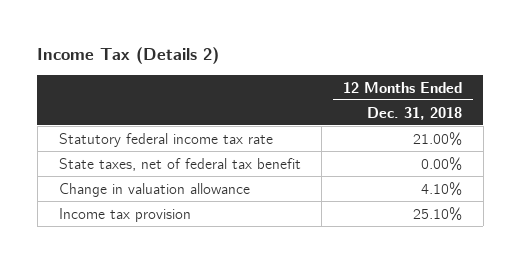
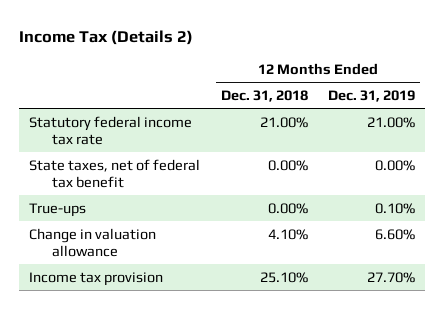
- | 12 Months Ended Dec. 31, 2018
+ | 12 Months Ended Dec. 31, 2018 | 12 Months Ended Dec. 31, 2019
+ True-ups | 0.00% | 0.10%

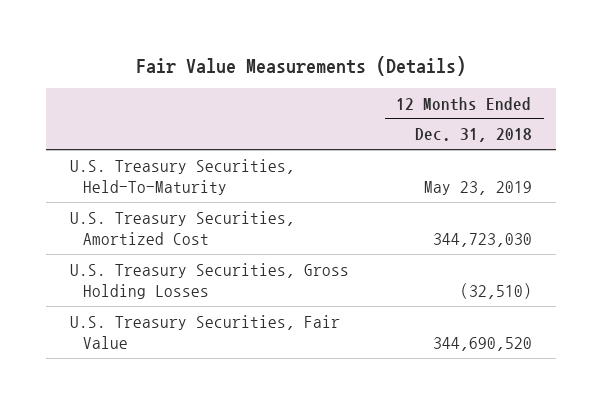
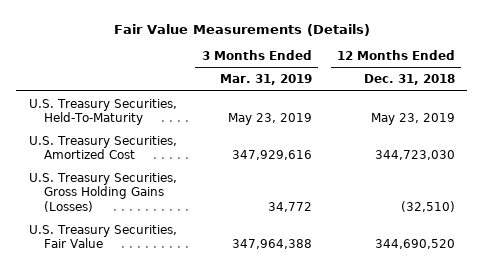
- | 12 Months Ended Dec. 31, 2018
+ | 3 Months Ended Mar. 31, 2019 | 12 Months Ended Dec. 31, 2018
- U.S. Treasury Securities, Gross Holding Losses | (32,510)
+ U.S. Treasury Securities, Gross Holding Gains (Losses) | 34,772 | (32,510)

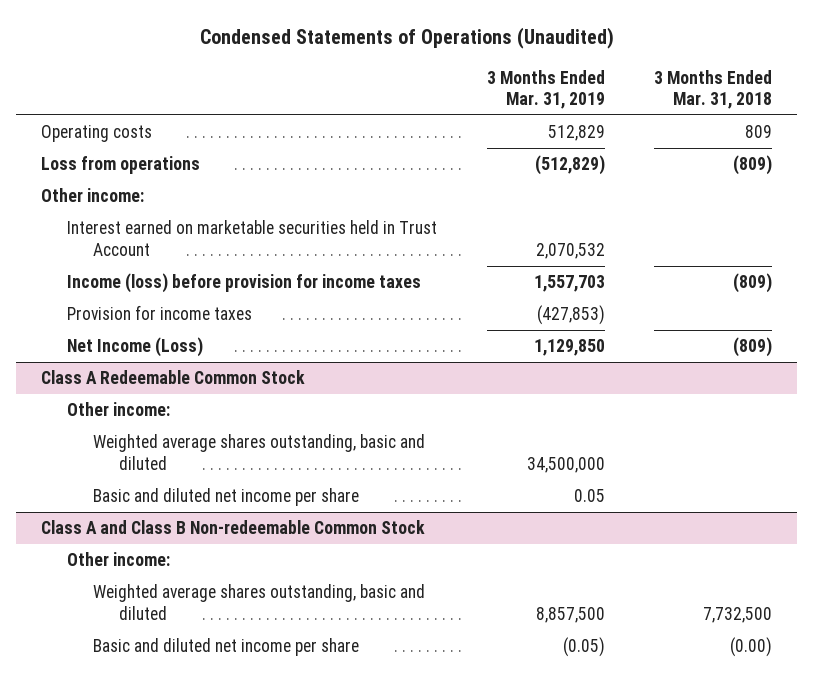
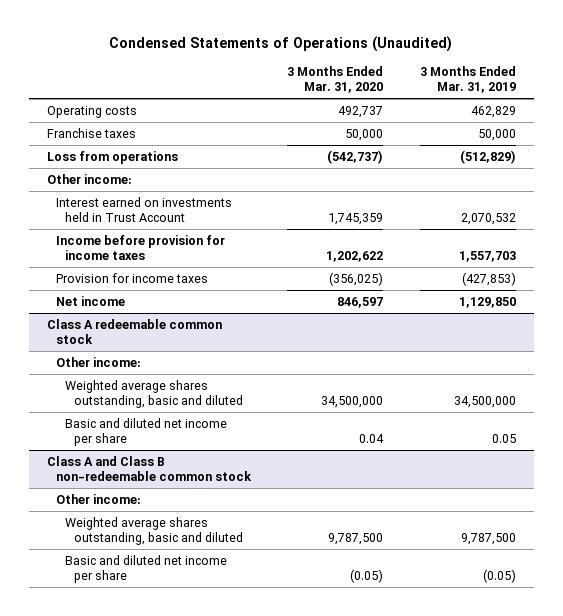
- | 3 Months Ended Mar. 31, 2019 | 3 Months Ended Mar. 31, 2018
+ | 3 Months Ended Mar. 31, 2020 | 3 Months Ended Mar. 31, 2019
- Operating costs | 512,829 | 809
+ Operating costs | 492,737 | 462,829
+ Franchise taxes | 50,000 | 50,000
- Interest earned on marketable securities held in Trust Account | 2,070,532 |
- Income (loss) before provision for income taxes | 1,557,703 | (809)
+ Interest earned on investments held in Trust Account | 1,745,359 | 2,070,532
+ Income before provision for income taxes | 1,202,622 | 1,557,703
- Net Income (Loss) | 1,129,850 | (809)
- Class A Redeemable Common Stock
+ Net income | 846,597 | 1,129,850
+ Class A redeemable common stock
- Class A and Class B Non-redeemable Common Stock
+ Class A and Class B non-redeemable common stock
- Weighted average shares outstanding, basic and diluted | 8,857,500 | 7,732,500
+ Weighted average shares outstanding, basic and diluted | 9,787,500 | 9,787,500

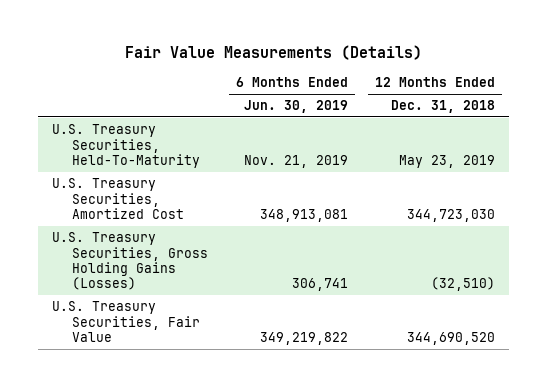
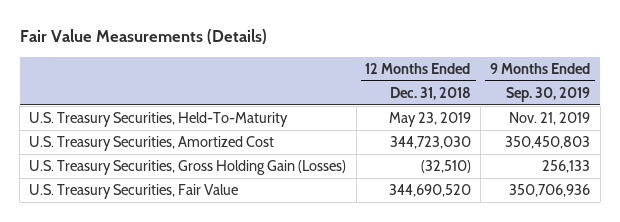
- | 6 Months Ended Jun. 30, 2019 | 12 Months Ended Dec. 31, 2018
+ | 12 Months Ended Dec. 31, 2018 | 9 Months Ended Sep. 30, 2019
- U.S. Treasury Securities, Gross Holding Gains (Losses) | 306,741 | (32,510)
+ U.S. Treasury Securities, Gross Holding Gain (Losses) | (32,510) | 256,133

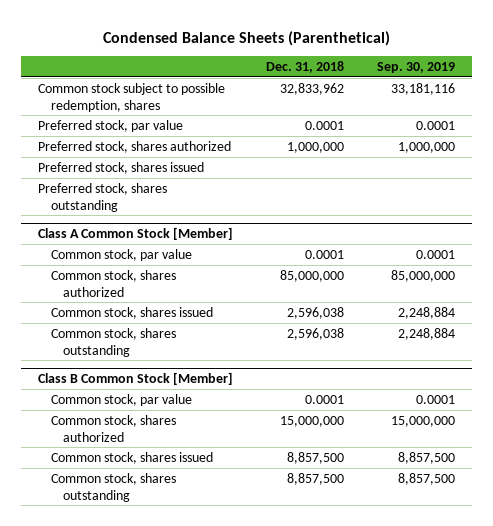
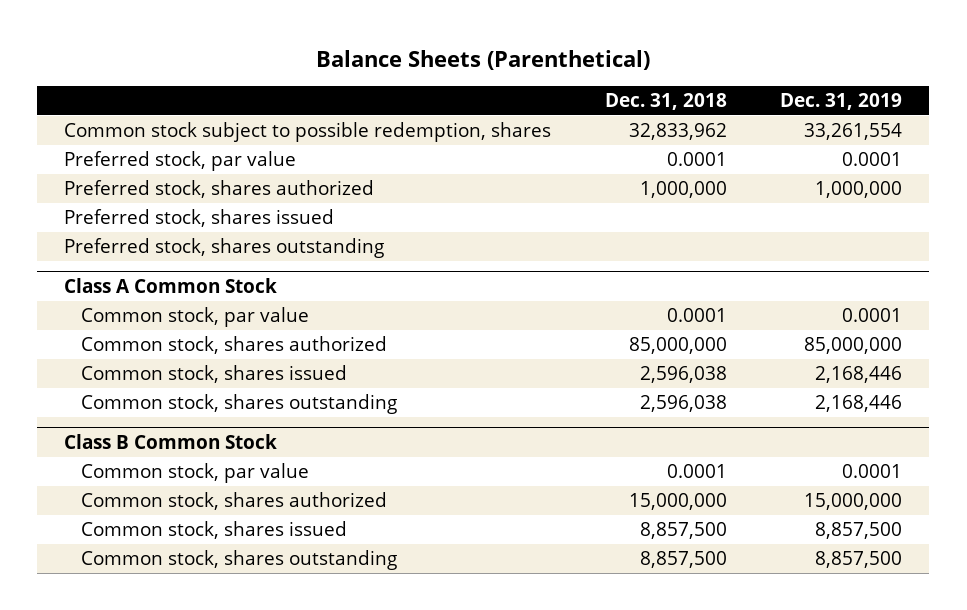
- Condensed Balance Sheets (Parenthetical)
+ Balance Sheets (Parenthetical)
- | Dec. 31, 2018 | Sep. 30, 2019
+ | Dec. 31, 2018 | Dec. 31, 2019
- Class A Common Stock [Member]
+ Class A Common Stock
- Class B Common Stock [Member]
+ Class B Common Stock

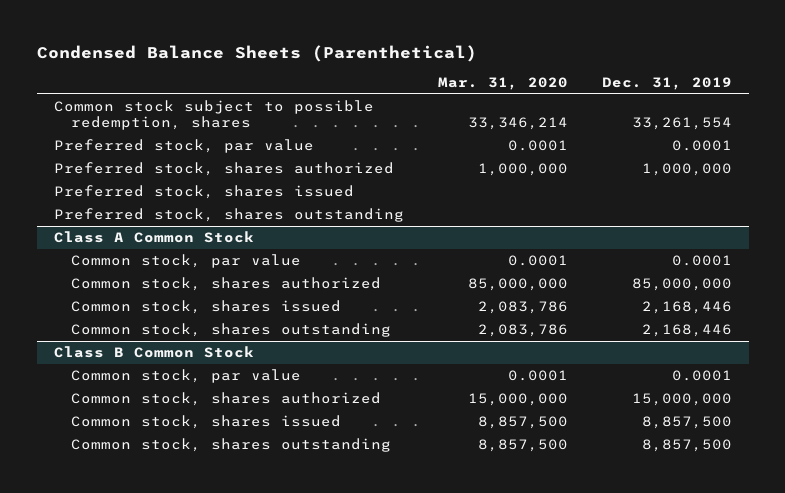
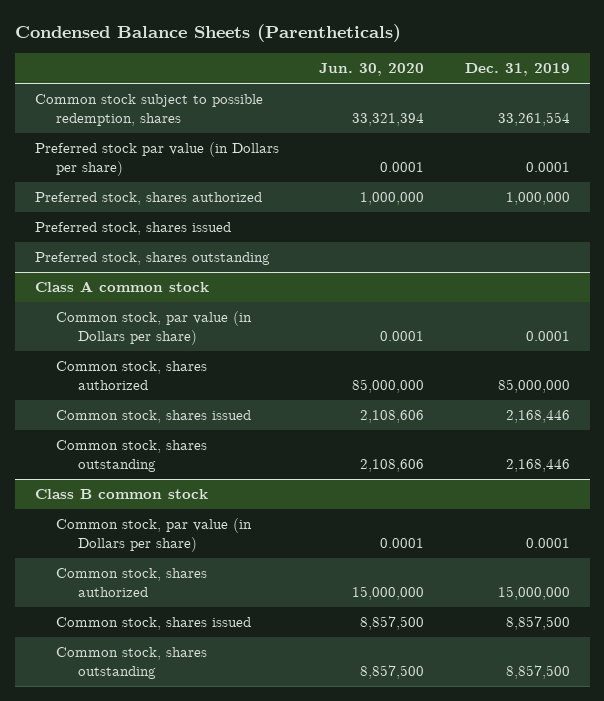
- Condensed Balance Sheets (Parenthetical)
+ Condensed Balance Sheets (Parentheticals)
- | Mar. 31, 2020 | Dec. 31, 2019
+ | Jun. 30, 2020 | Dec. 31, 2019
- Preferred stock, par value | 0.0001 | 0.0001
+ Preferred stock par value (in Dollars per share) | 0.0001 | 0.0001
- Class A Common Stock
- Common stock, par value | 0.0001 | 0.0001
+ Class A common stock
+ Common stock, par value (in Dollars per share) | 0.0001 | 0.0001
- Class B Common Stock
- Common stock, par value | 0.0001 | 0.0001
+ Class B common stock
+ Common stock, par value (in Dollars per share) | 0.0001 | 0.0001

